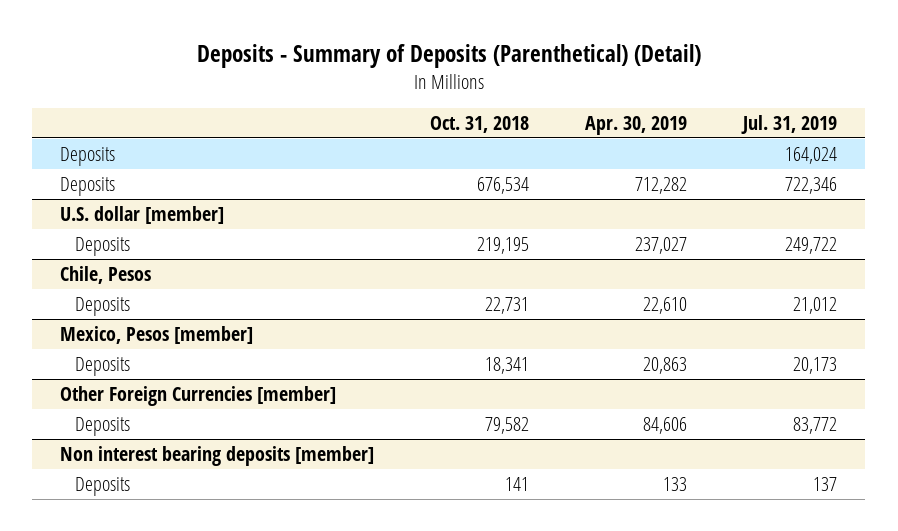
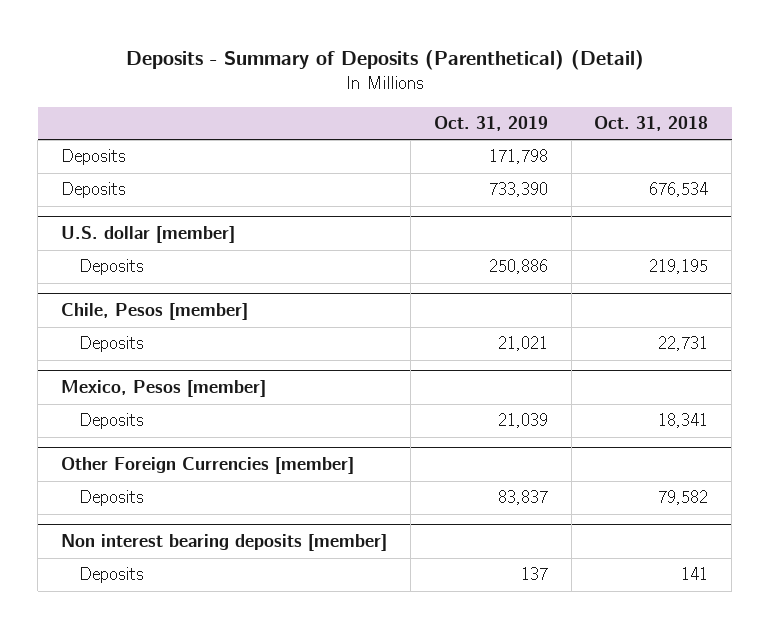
- | Oct. 31, 2018 | Apr. 30, 2019 | Jul. 31, 2019
+ | Oct. 31, 2019 | Oct. 31, 2018
- Chile, Pesos
+ Chile, Pesos [member]

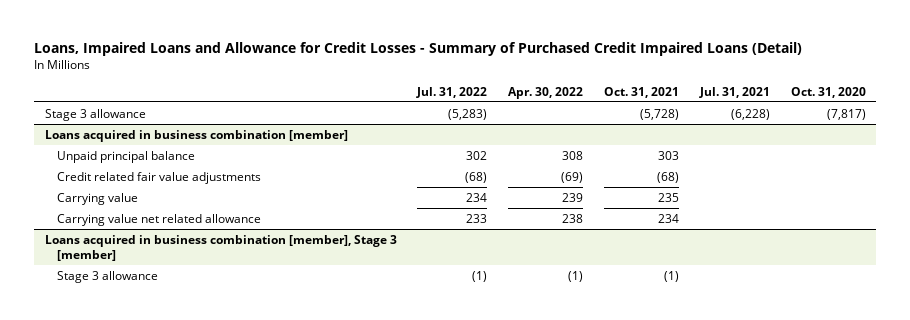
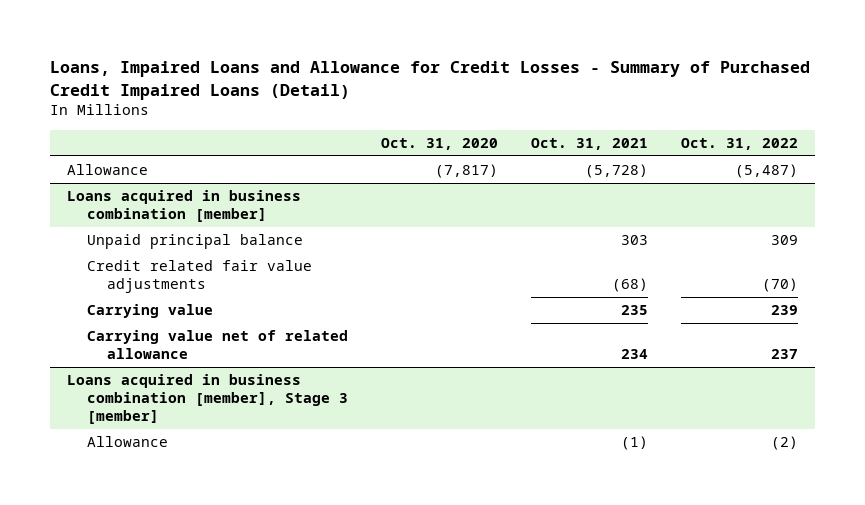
- | Jul. 31, 2022 | Apr. 30, 2022 | Oct. 31, 2021 | Jul. 31, 2021 | Oct. 31, 2020
+ | Oct. 31, 2020 | Oct. 31, 2021 | Oct. 31, 2022
- Stage 3 allowance | (5,283) | | (5,728) | (6,228) | (7,817)
+ Allowance | (7,817) | (5,728) | (5,487)
@ Loans acquired in business combination [member]
- Carrying value net related allowance | 233 | 238 | 234 | |
+ Carrying value net of related allowance | | 234 | 237
@ Loans acquired in business combination [member], Stage 3 [member]
- Stage 3 allowance | (1) | (1) | (1) | |
+ Allowance | | (1) | (2)

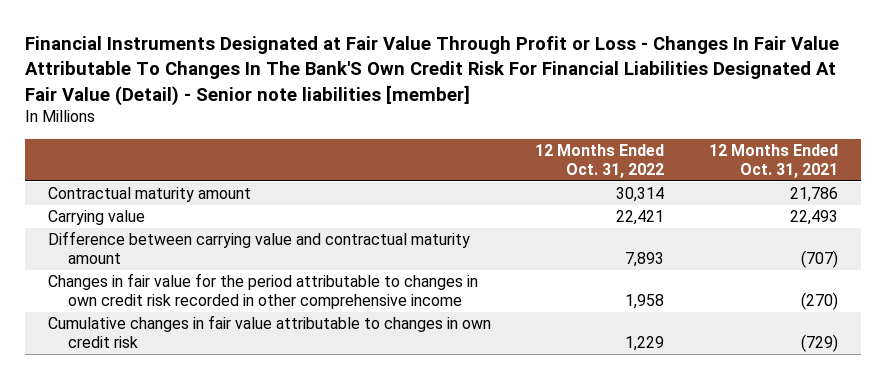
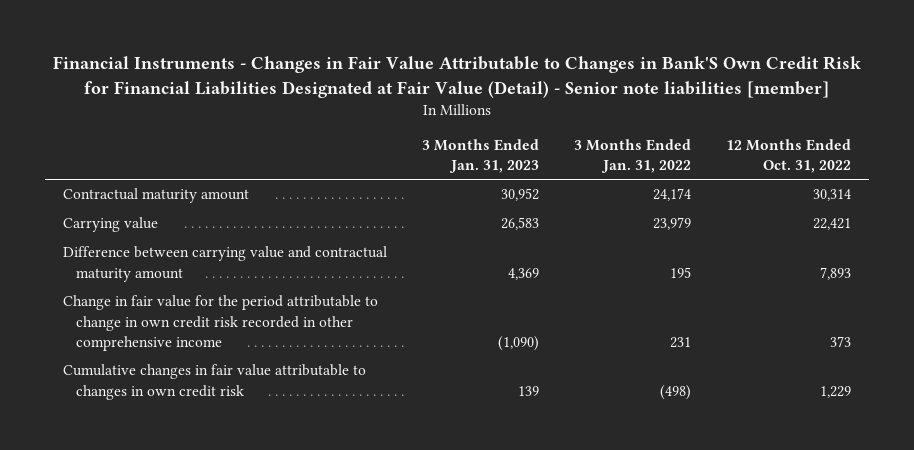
- Financial Instruments Designated at Fair Value Through Profit or Loss - Changes In Fair Value Attributable To Changes In The Bank'S Own Credit Risk For Financial Liabilities Designated At Fair Value (Detail) - Senior note liabilities [member]
+ Financial Instruments - Changes in Fair Value Attributable to Changes in Bank'S Own Credit Risk for Financial Liabilities Designated at Fair Value (Detail) - Senior note liabilities [member]
- | 12 Months Ended Oct. 31, 2022 | 12 Months Ended Oct. 31, 2021
+ | 3 Months Ended Jan. 31, 2023 | 3 Months Ended Jan. 31, 2022 | 12 Months Ended Oct. 31, 2022
- Changes in fair value for the period attributable to changes in own credit risk recorded in other comprehensive income | 1,958 | (270)
+ Change in fair value for the period attributable to change in own credit risk recorded in other comprehensive income | (1,090) | 231 | 373

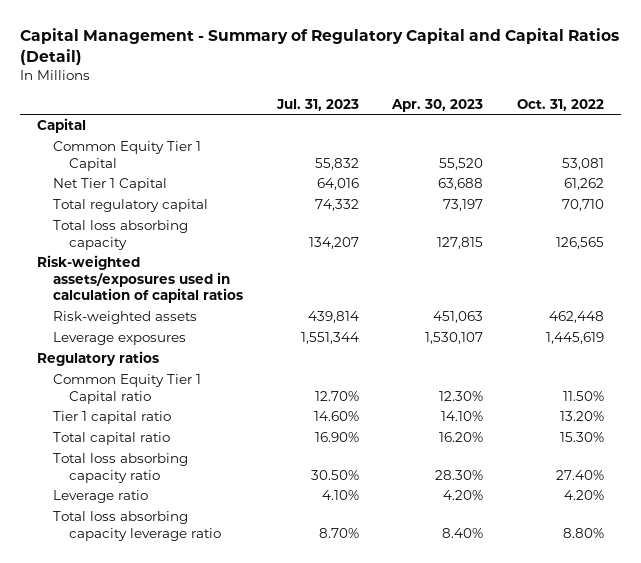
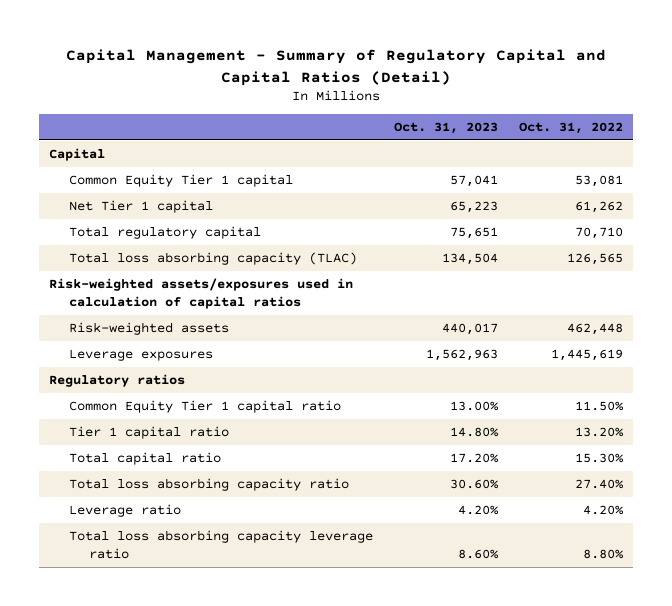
- | Jul. 31, 2023 | Apr. 30, 2023 | Oct. 31, 2022
+ | Oct. 31, 2023 | Oct. 31, 2022
- Common Equity Tier 1 Capital | 55,832 | 55,520 | 53,081
- Net Tier 1 Capital | 64,016 | 63,688 | 61,262
+ Common Equity Tier 1 capital | 57,041 | 53,081
+ Net Tier 1 capital | 65,223 | 61,262
- Total loss absorbing capacity | 134,207 | 127,815 | 126,565
+ Total loss absorbing capacity (TLAC) | 134,504 | 126,565
- Common Equity Tier 1 Capital ratio | 12.70% | 12.30% | 11.50%
+ Common Equity Tier 1 capital ratio | 13.00% | 11.50%

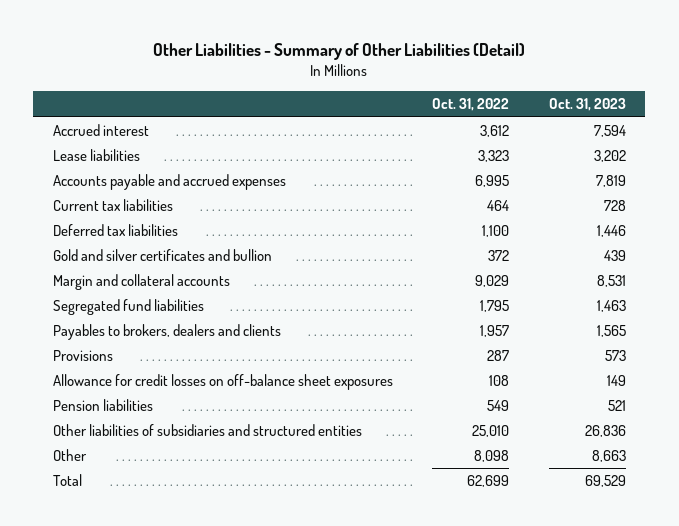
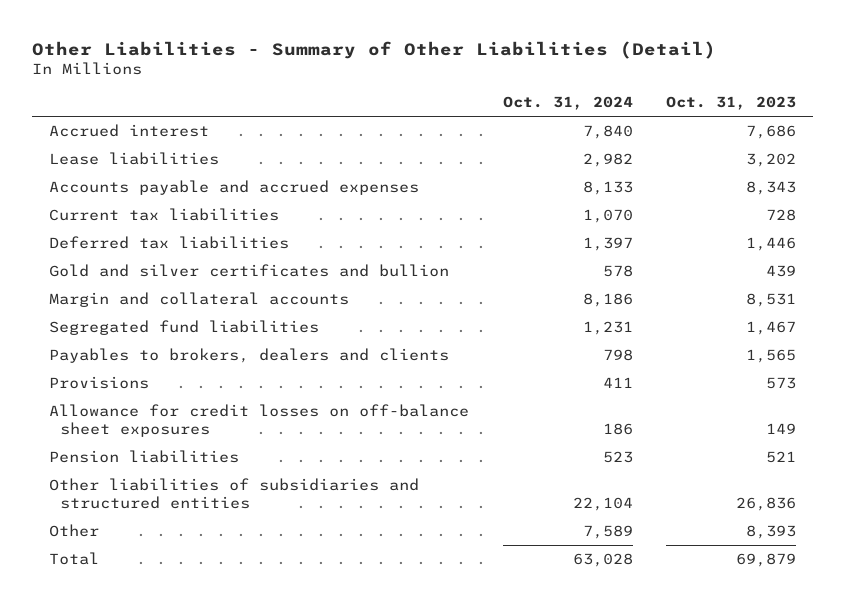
- | Oct. 31, 2022 | Oct. 31, 2023
+ | Oct. 31, 2024 | Oct. 31, 2023
- Accrued interest | 3,612 | 7,594
+ Accrued interest | 7,840 | 7,686
- Accounts payable and accrued expenses | 6,995 | 7,819
+ Accounts payable and accrued expenses | 8,133 | 8,343
- Segregated fund liabilities | 1,795 | 1,463
+ Segregated fund liabilities | 1,231 | 1,467
- Other | 8,098 | 8,663
- Total | 62,699 | 69,529
+ Other | 7,589 | 8,393
+ Total | 63,028 | 69,879

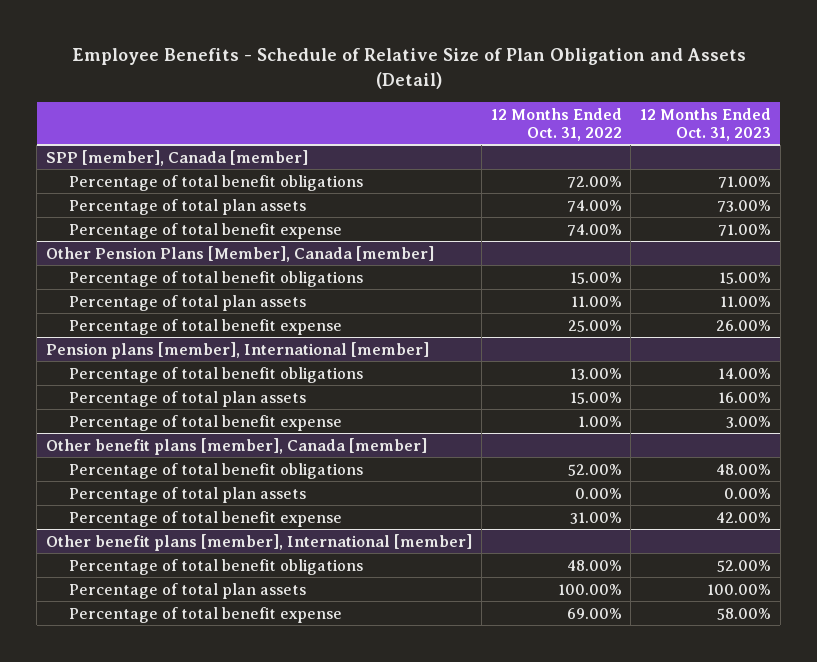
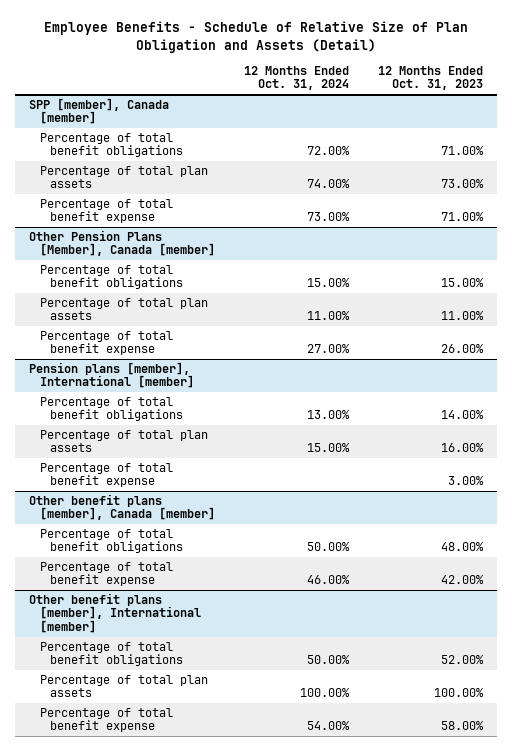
- | 12 Months Ended Oct. 31, 2022 | 12 Months Ended Oct. 31, 2023
+ | 12 Months Ended Oct. 31, 2024 | 12 Months Ended Oct. 31, 2023
@ Other benefit plans [member], Canada [member]
- Percentage of total plan assets | 0.00% | 0.00%

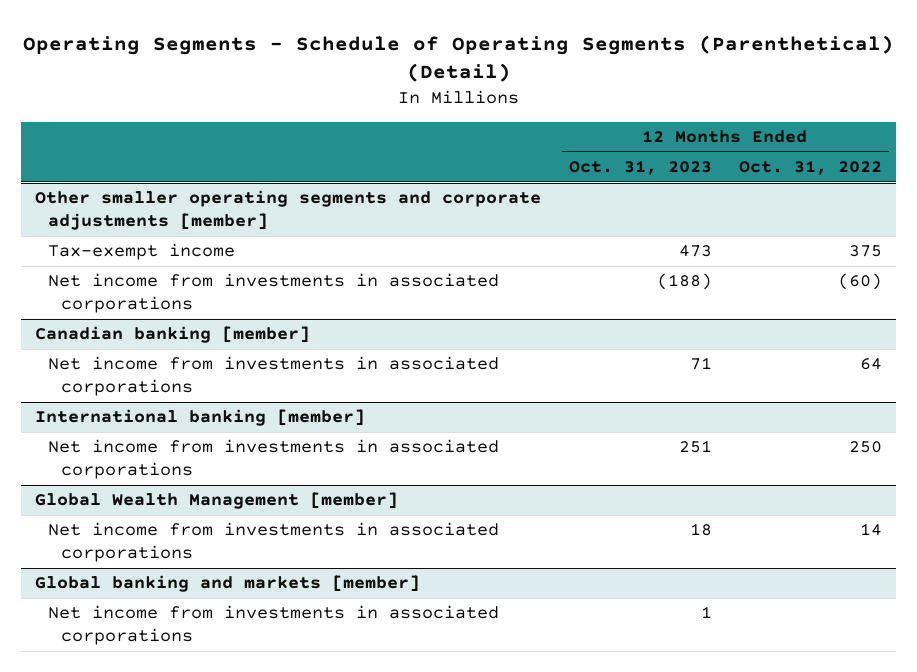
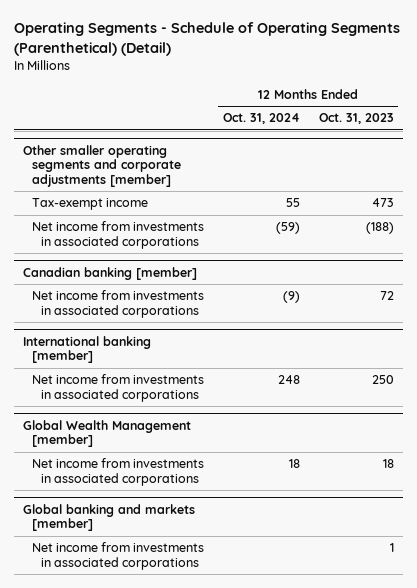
- | 12 Months Ended Oct. 31, 2023 | 12 Months Ended Oct. 31, 2022
+ | 12 Months Ended Oct. 31, 2024 | 12 Months Ended Oct. 31, 2023
@ Canadian banking [member]
- Net income from investments in associated corporations | 71 | 64
+ Net income from investments in associated corporations | (9) | 72
@ International banking [member]
- Net income from investments in associated corporations | 251 | 250
+ Net income from investments in associated corporations | 248 | 250

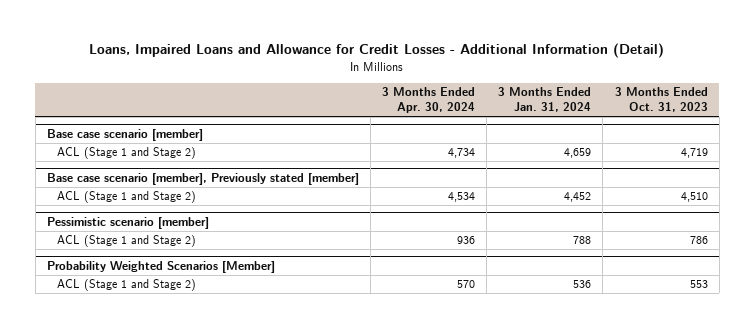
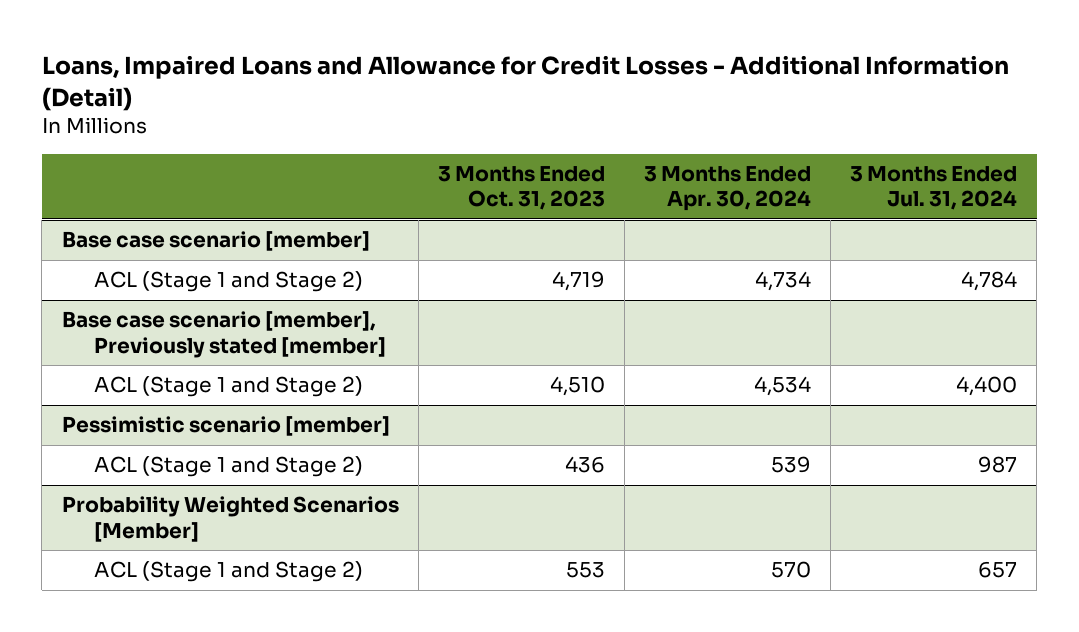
- | 3 Months Ended Apr. 30, 2024 | 3 Months Ended Jan. 31, 2024 | 3 Months Ended Oct. 31, 2023
+ | 3 Months Ended Oct. 31, 2023 | 3 Months Ended Apr. 30, 2024 | 3 Months Ended Jul. 31, 2024
@ Pessimistic scenario [member]
- ACL (Stage 1 and Stage 2) | 936 | 788 | 786
+ ACL (Stage 1 and Stage 2) | 436 | 539 | 987

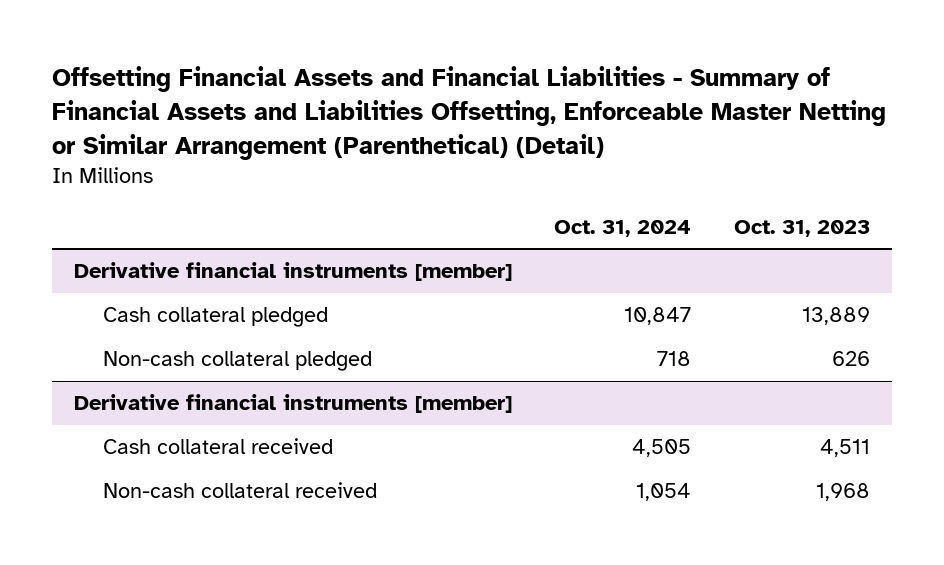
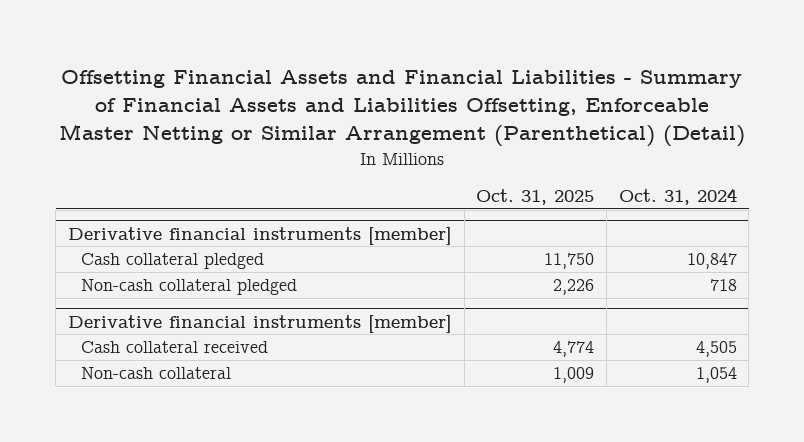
- | Oct. 31, 2024 | Oct. 31, 2023
+ | Oct. 31, 2025 | Oct. 31, 2024
@ Derivative financial instruments [member]
- Non-cash collateral received | 1,054 | 1,968
+ Non-cash collateral | 1,009 | 1,054

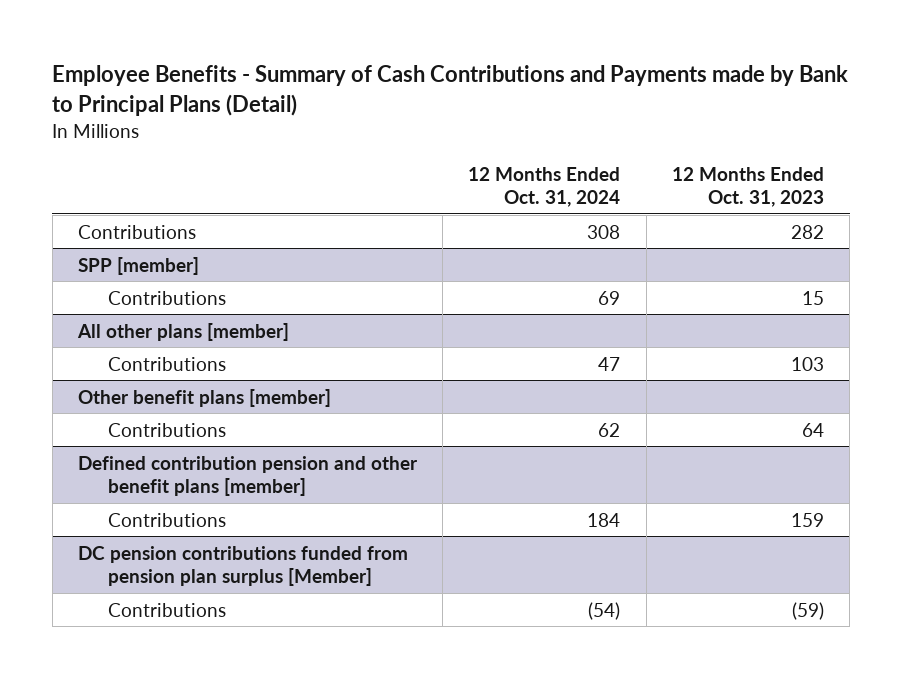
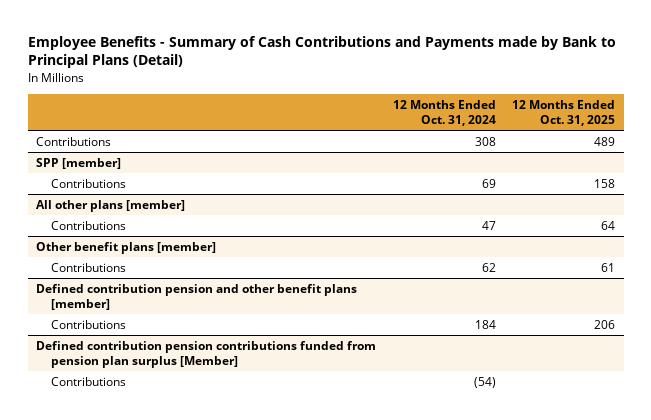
- | 12 Months Ended Oct. 31, 2024 | 12 Months Ended Oct. 31, 2023
+ | 12 Months Ended Oct. 31, 2024 | 12 Months Ended Oct. 31, 2025
- DC pension contributions funded from pension plan surplus [Member]
+ Defined contribution pension contributions funded from pension plan surplus [Member]

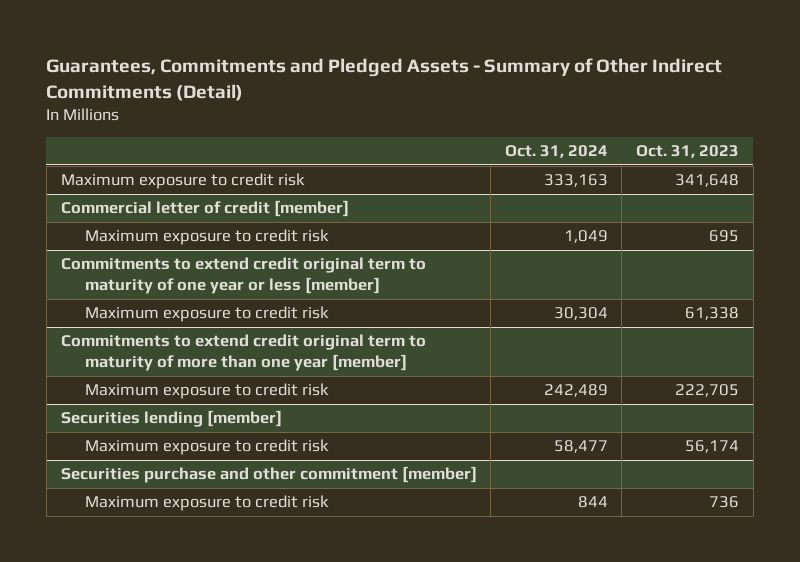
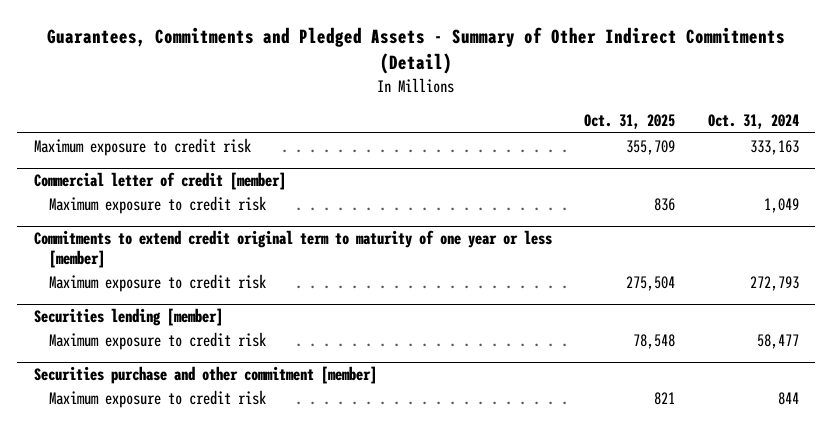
- | Oct. 31, 2024 | Oct. 31, 2023
+ | Oct. 31, 2025 | Oct. 31, 2024
@ Commitments to extend credit original term to maturity of one year or less [member]
- Maximum exposure to credit risk | 30,304 | 61,338
- Commitments to extend credit original term to maturity of more than one year [member]
- Maximum exposure to credit risk | 242,489 | 222,705
@ Commitments to extend credit original term to maturity of one year or less [member]
+ Maximum exposure to credit risk | 275,504 | 272,793

